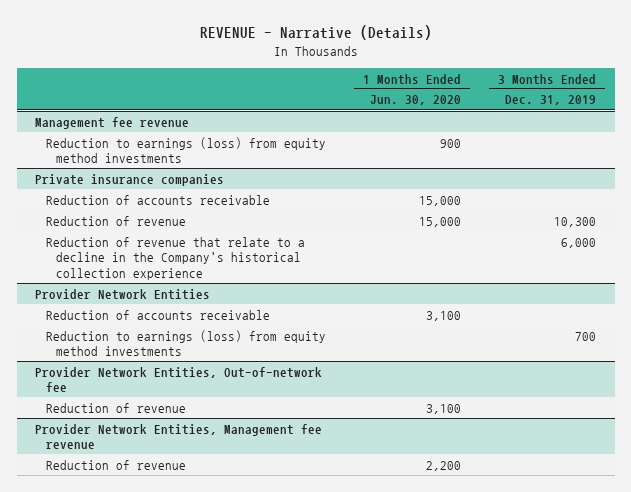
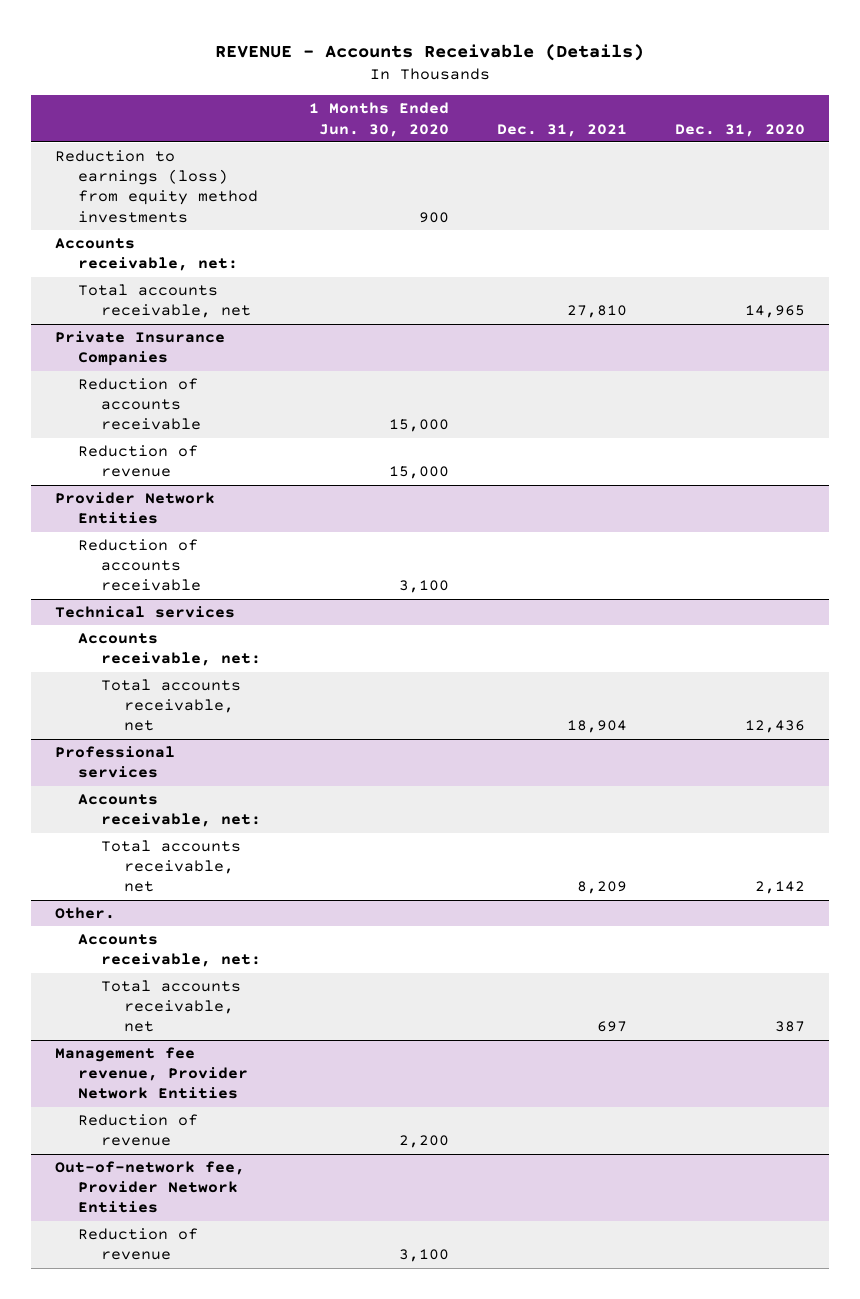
- REVENUE - Narrative (Details)
+ REVENUE - Accounts Receivable (Details)
- | 1 Months Ended Jun. 30, 2020 | 3 Months Ended Dec. 31, 2019
+ | 1 Months Ended Jun. 30, 2020 | Dec. 31, 2021 | Dec. 31, 2020
- Management fee revenue
- Private insurance companies
+ Accounts receivable, net:
+ Total accounts receivable, net | | 27,810 | 14,965
+ Private Insurance Companies
- Reduction of revenue that relate to a decline in the Company's historical collection experience | | 6,000
@ Provider Network Entities
- Reduction to earnings (loss) from equity method investments | | 700
- Provider Network Entities, Out-of-network fee
- Reduction of revenue | 3,100 |
- Provider Network Entities, Management fee revenue
+ Technical services
+ Accounts receivable, net:
+ Total accounts receivable, net | | 18,904 | 12,436
+ Professional services
+ Accounts receivable, net:
+ Total accounts receivable, net | | 8,209 | 2,142
+ Other.
+ Accounts receivable, net:
+ Total accounts receivable, net | | 697 | 387
+ Management fee revenue, Provider Network Entities
+ Out-of-network fee, Provider Network Entities
+ Reduction of revenue | 3,100 | |

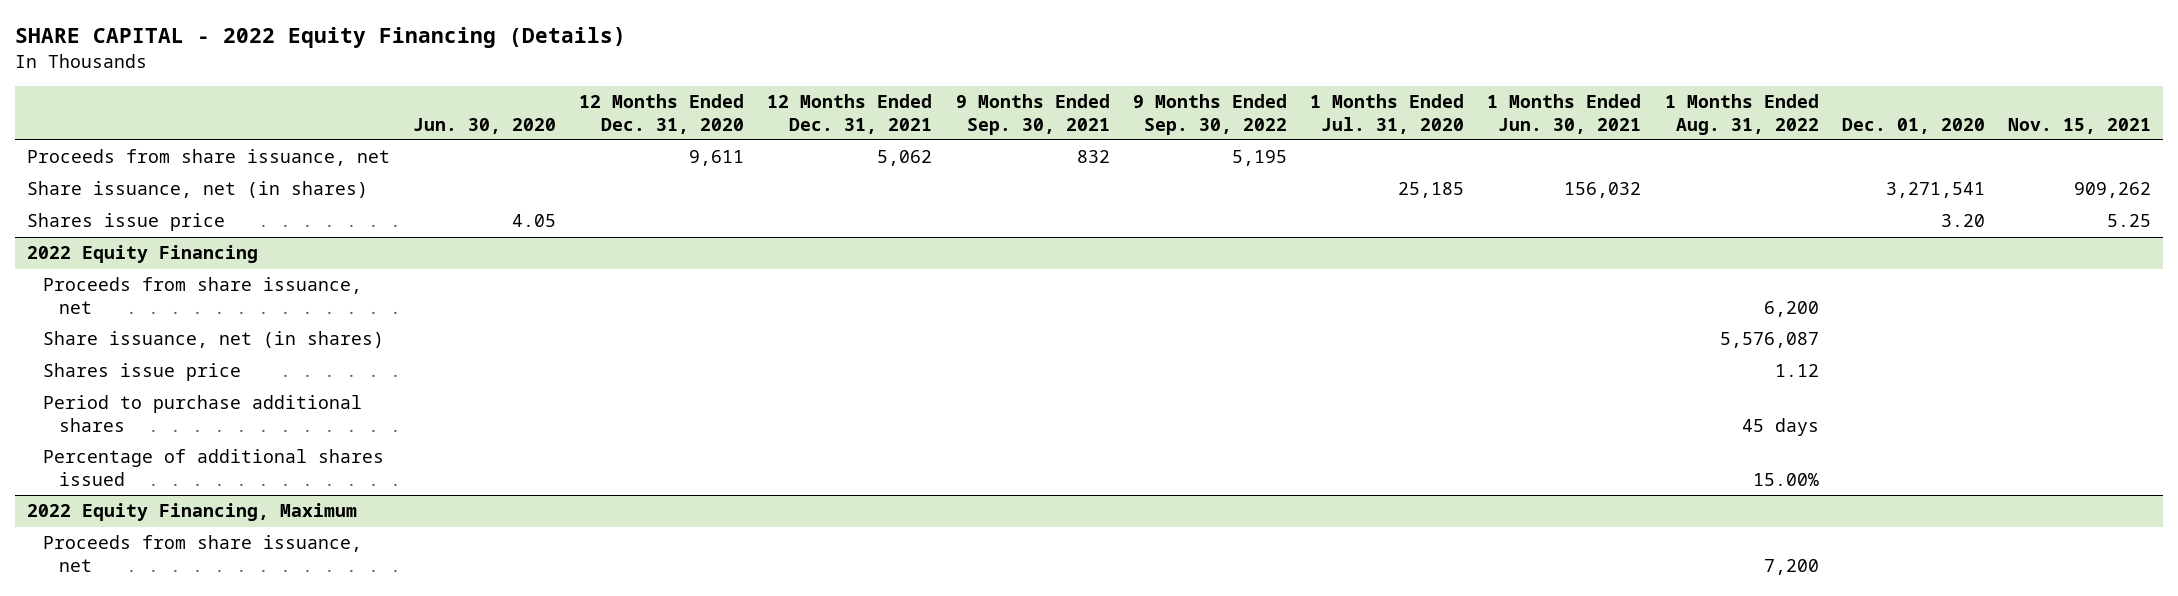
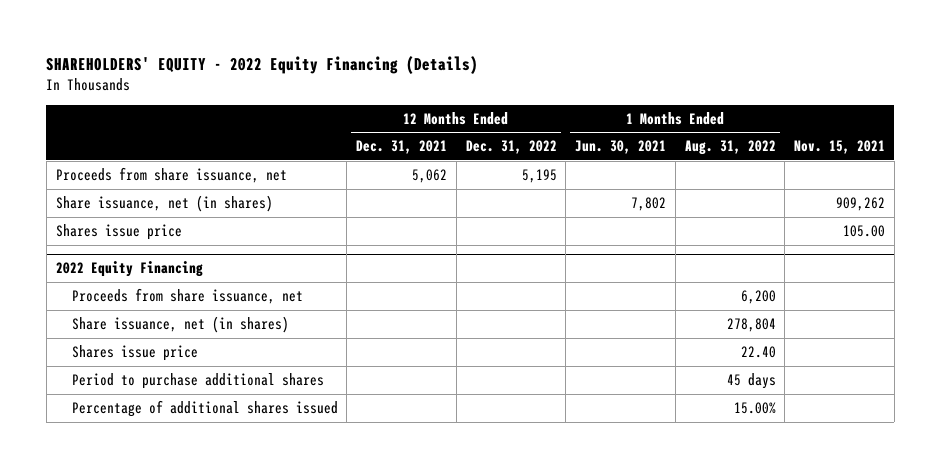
- SHARE CAPITAL - 2022 Equity Financing (Details)
+ SHAREHOLDERS' EQUITY - 2022 Equity Financing (Details)
- | Jun. 30, 2020 | 12 Months Ended Dec. 31, 2020 | 12 Months Ended Dec. 31, 2021 | 9 Months Ended Sep. 30, 2021 | 9 Months Ended Sep. 30, 2022 | 1 Months Ended Jul. 31, 2020 | 1 Months Ended Jun. 30, 2021 | 1 Months Ended Aug. 31, 2022 | Dec. 01, 2020 | Nov. 15, 2021
+ | 12 Months Ended Dec. 31, 2021 | 12 Months Ended Dec. 31, 2022 | 1 Months Ended Jun. 30, 2021 | 1 Months Ended Aug. 31, 2022 | Nov. 15, 2021
- Share issuance, net (in shares) | | | | | | 25,185 | 156,032 | | 3,271,541 | 909,262
- Shares issue price | 4.05 | | | | | | | | 3.20 | 5.25
+ Share issuance, net (in shares) | | | 7,802 | | 909,262
+ Shares issue price | | | | | 105.00
@ 2022 Equity Financing
- Share issuance, net (in shares) | | | | | | | | 5,576,087 | |
- Shares issue price | | | | | | | | 1.12 | |
+ Share issuance, net (in shares) | | | | 278,804 |
+ Shares issue price | | | | 22.40 |
- 2022 Equity Financing, Maximum
- Proceeds from share issuance, net | | | | | | | | 7,200 | |

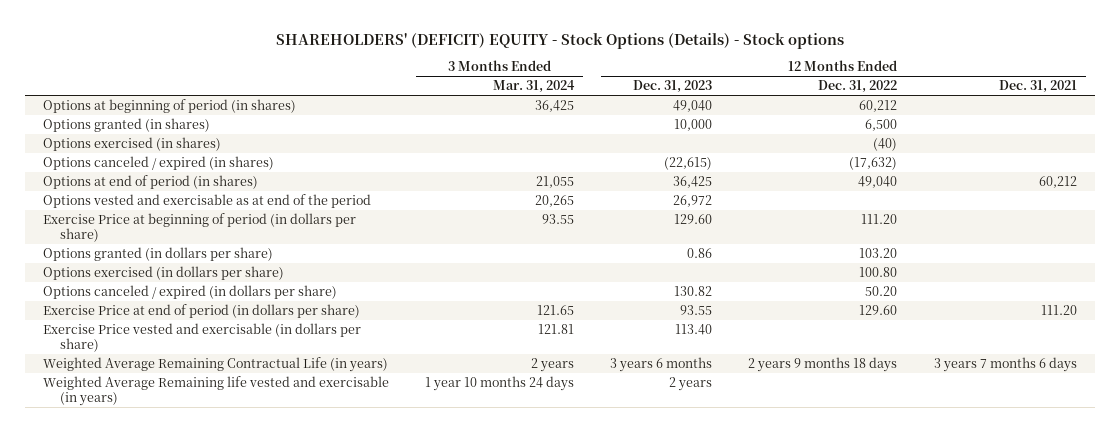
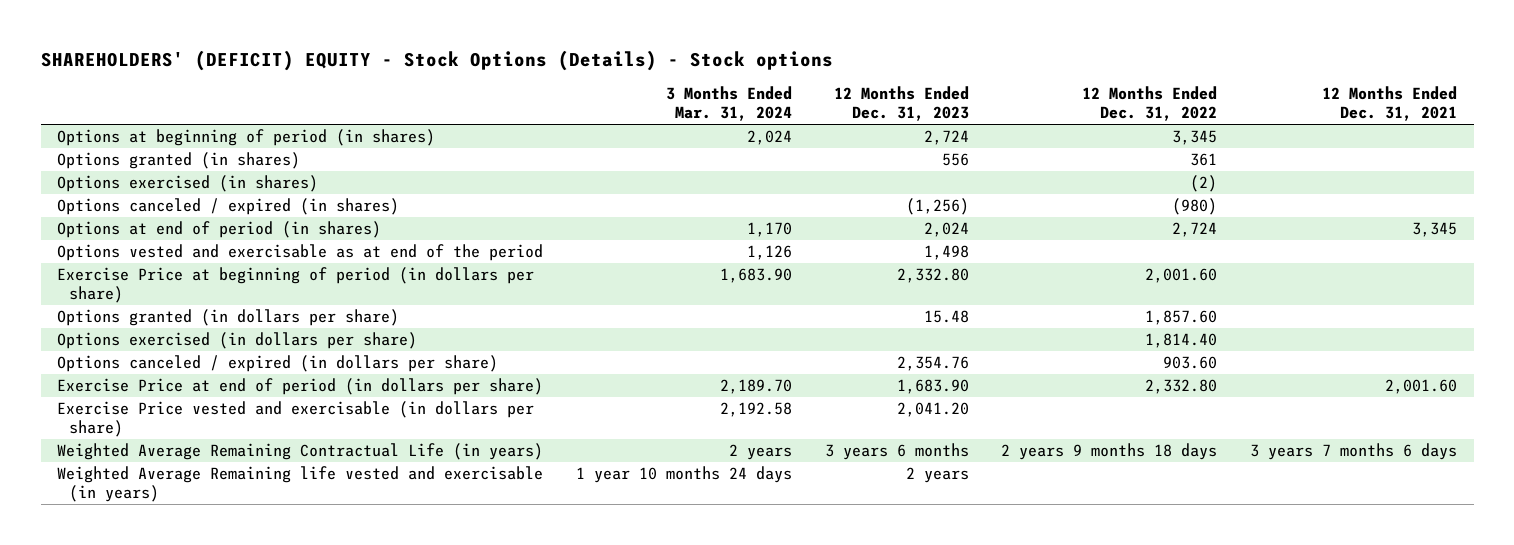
- Options at beginning of period (in shares) | 36,425 | 49,040 | 60,212 |
- Options granted (in shares) | | 10,000 | 6,500 |
- Options exercised (in shares) | | | (40) |
- Options canceled / expired (in shares) | | (22,615) | (17,632) |
- Options at end of period (in shares) | 21,055 | 36,425 | 49,040 | 60,212
- Options vested and exercisable as at end of the period | 20,265 | 26,972 | |
- Exercise Price at beginning of period (in dollars per share) | 93.55 | 129.60 | 111.20 |
- Options granted (in dollars per share) | | 0.86 | 103.20 |
- Options exercised (in dollars per share) | | | 100.80 |
- Options canceled / expired (in dollars per share) | | 130.82 | 50.20 |
- Exercise Price at end of period (in dollars per share) | 121.65 | 93.55 | 129.60 | 111.20
- Exercise Price vested and exercisable (in dollars per share) | 121.81 | 113.40 | |
+ Options at beginning of period (in shares) | 2,024 | 2,724 | 3,345 |
+ Options granted (in shares) | | 556 | 361 |
+ Options exercised (in shares) | | | (2) |
+ Options canceled / expired (in shares) | | (1,256) | (980) |
+ Options at end of period (in shares) | 1,170 | 2,024 | 2,724 | 3,345
+ Options vested and exercisable as at end of the period | 1,126 | 1,498 | |
+ Exercise Price at beginning of period (in dollars per share) | 1,683.90 | 2,332.80 | 2,001.60 |
+ Options granted (in dollars per share) | | 15.48 | 1,857.60 |
+ Options exercised (in dollars per share) | | | 1,814.40 |
+ Options canceled / expired (in dollars per share) | | 2,354.76 | 903.60 |
+ Exercise Price at end of period (in dollars per share) | 2,189.70 | 1,683.90 | 2,332.80 | 2,001.60
+ Exercise Price vested and exercisable (in dollars per share) | 2,192.58 | 2,041.20 | |

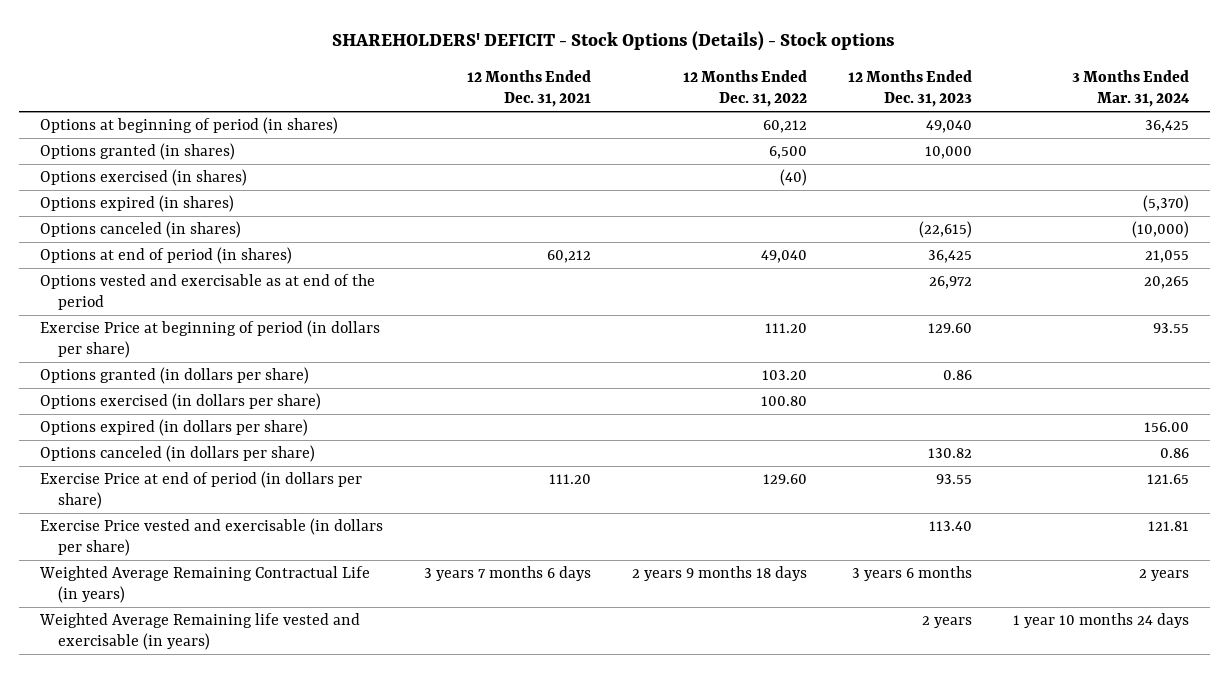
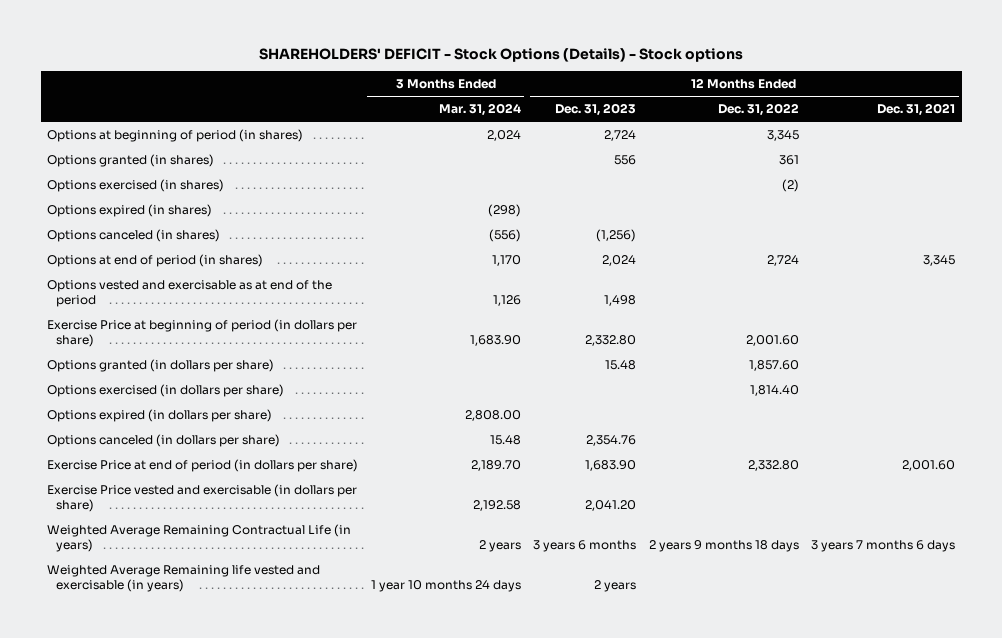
- | 12 Months Ended Dec. 31, 2021 | 12 Months Ended Dec. 31, 2022 | 12 Months Ended Dec. 31, 2023 | 3 Months Ended Mar. 31, 2024
+ | 3 Months Ended Mar. 31, 2024 | 12 Months Ended Dec. 31, 2023 | 12 Months Ended Dec. 31, 2022 | 12 Months Ended Dec. 31, 2021
- Options at beginning of period (in shares) | | 60,212 | 49,040 | 36,425
- Options granted (in shares) | | 6,500 | 10,000 |
- Options exercised (in shares) | | (40) | |
- Options expired (in shares) | | | | (5,370)
- Options canceled (in shares) | | | (22,615) | (10,000)
- Options at end of period (in shares) | 60,212 | 49,040 | 36,425 | 21,055
- Options vested and exercisable as at end of the period | | | 26,972 | 20,265
- Exercise Price at beginning of period (in dollars per share) | | 111.20 | 129.60 | 93.55
- Options granted (in dollars per share) | | 103.20 | 0.86 |
- Options exercised (in dollars per share) | | 100.80 | |
- Options expired (in dollars per share) | | | | 156.00
- Options canceled (in dollars per share) | | | 130.82 | 0.86
- Exercise Price at end of period (in dollars per share) | 111.20 | 129.60 | 93.55 | 121.65
- Exercise Price vested and exercisable (in dollars per share) | | | 113.40 | 121.81
+ Options at beginning of period (in shares) | 2,024 | 2,724 | 3,345 |
+ Options granted (in shares) | | 556 | 361 |
+ Options exercised (in shares) | | | (2) |
+ Options expired (in shares) | (298) | | |
+ Options canceled (in shares) | (556) | (1,256) | |
+ Options at end of period (in shares) | 1,170 | 2,024 | 2,724 | 3,345
+ Options vested and exercisable as at end of the period | 1,126 | 1,498 | |
+ Exercise Price at beginning of period (in dollars per share) | 1,683.90 | 2,332.80 | 2,001.60 |
+ Options granted (in dollars per share) | | 15.48 | 1,857.60 |
+ Options exercised (in dollars per share) | | | 1,814.40 |
+ Options expired (in dollars per share) | 2,808.00 | | |
+ Options canceled (in dollars per share) | 15.48 | 2,354.76 | |
+ Exercise Price at end of period (in dollars per share) | 2,189.70 | 1,683.90 | 2,332.80 | 2,001.60
+ Exercise Price vested and exercisable (in dollars per share) | 2,192.58 | 2,041.20 | |

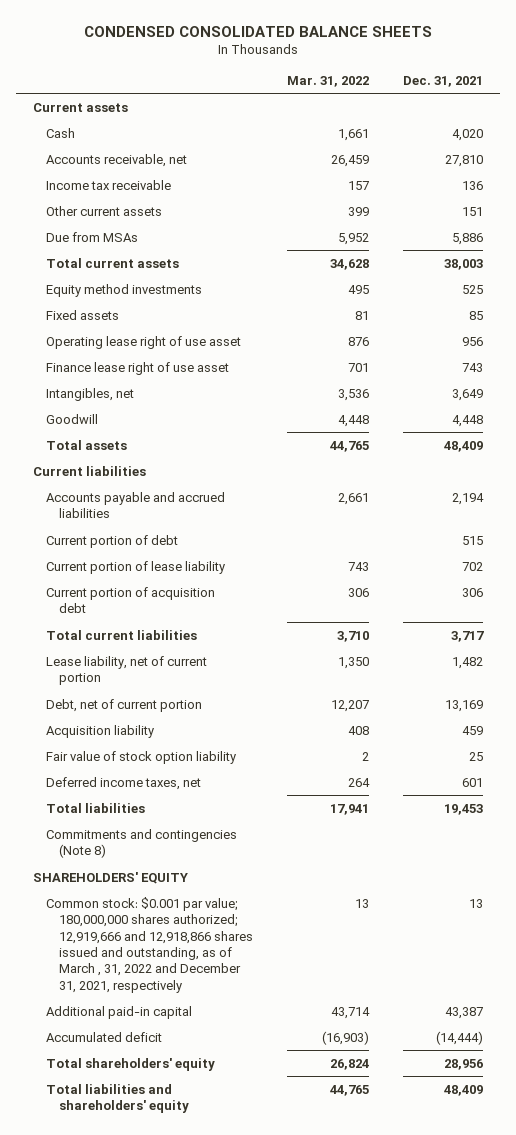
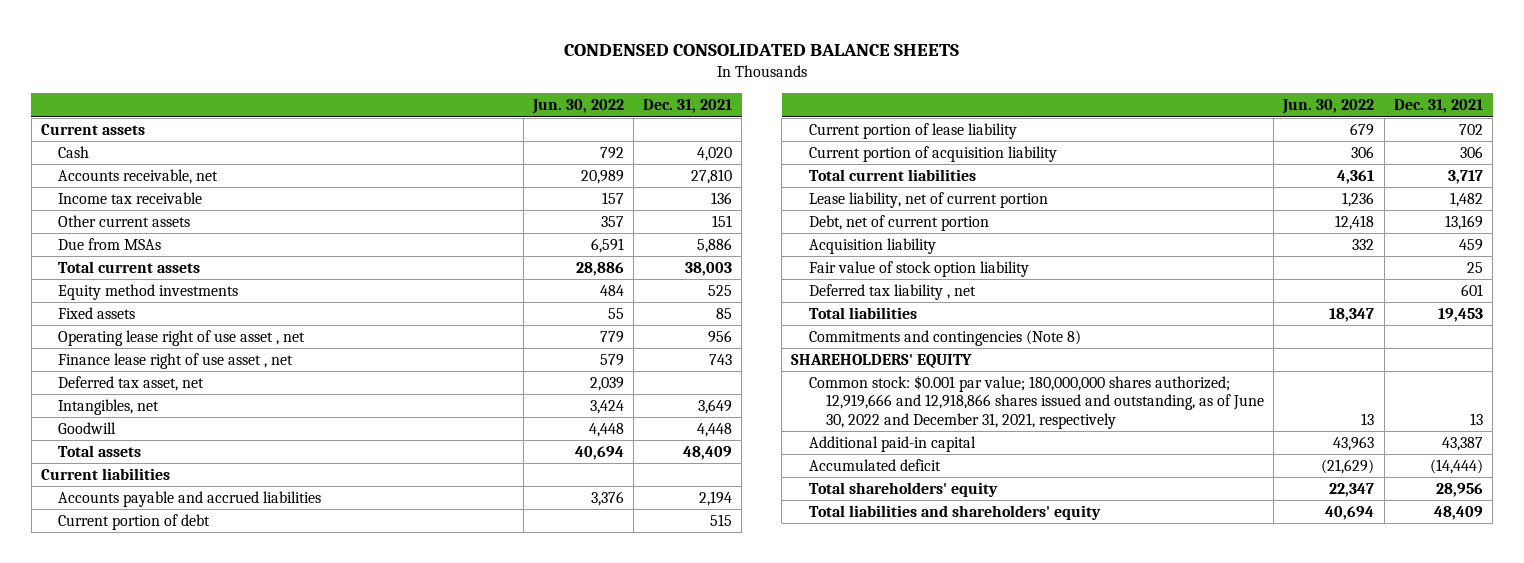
- | Mar. 31, 2022 | Dec. 31, 2021
+ | Jun. 30, 2022 | Dec. 31, 2021
- Operating lease right of use asset | 876 | 956
- Finance lease right of use asset | 701 | 743
+ Operating lease right of use asset , net | 779 | 956
+ Finance lease right of use asset , net | 579 | 743
+ Deferred tax asset, net | 2,039 |
- Current portion of acquisition debt | 306 | 306
+ Current portion of acquisition liability | 306 | 306
- Deferred income taxes, net | 264 | 601
+ Deferred tax liability , net | | 601
- Common stock: $0.001 par value; 180,000,000 shares authorized; 12,919,666 and 12,918,866 shares issued and outstanding, as of March , 31, 2022 and December 31, 2021, respectively | 13 | 13
+ Common stock: $0.001 par value; 180,000,000 shares authorized; 12,919,666 and 12,918,866 shares issued and outstanding, as of June 30, 2022 and December 31, 2021, respectively | 13 | 13

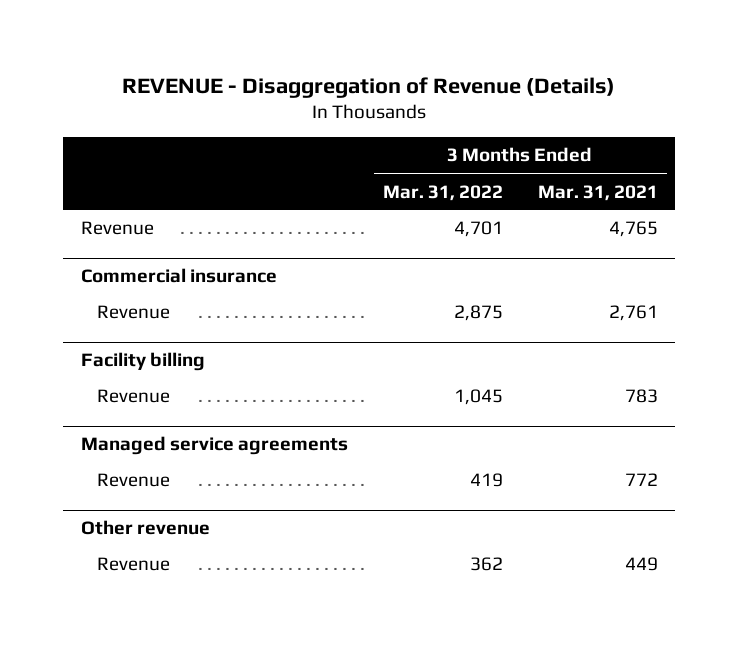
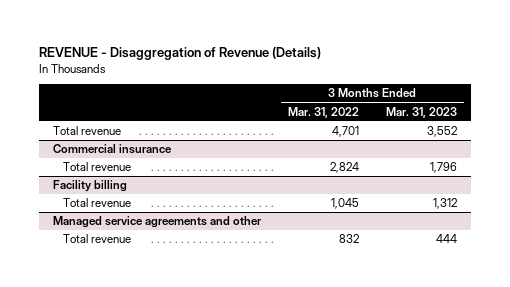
- | 3 Months Ended Mar. 31, 2022 | 3 Months Ended Mar. 31, 2021
+ | 3 Months Ended Mar. 31, 2022 | 3 Months Ended Mar. 31, 2023
- Revenue | 4,701 | 4,765
+ Total revenue | 4,701 | 3,552
@ Commercial insurance
- Revenue | 2,875 | 2,761
+ Total revenue | 2,824 | 1,796
@ Facility billing
- Revenue | 1,045 | 783
- Managed service agreements
- Revenue | 419 | 772
- Other revenue
- Revenue | 362 | 449
@ Facility billing
+ Total revenue | 1,045 | 1,312
+ Managed service agreements and other
+ Total revenue | 832 | 444

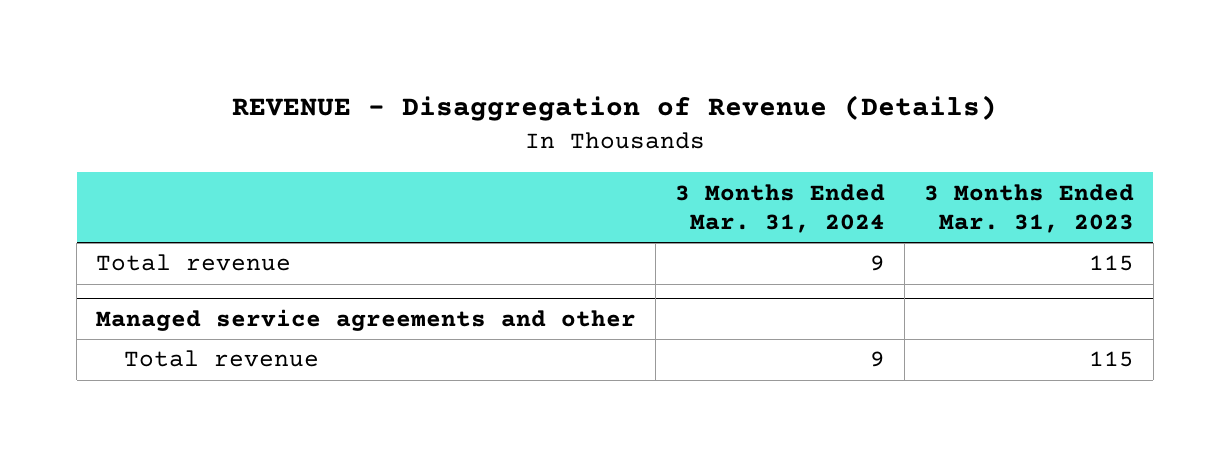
- | 3 Months Ended Mar. 31, 2022 | 3 Months Ended Mar. 31, 2023
+ | 3 Months Ended Mar. 31, 2024 | 3 Months Ended Mar. 31, 2023
- Total revenue | 4,701 | 3,552
- Commercial insurance
- Total revenue | 2,824 | 1,796
- Facility billing
- Total revenue | 1,045 | 1,312
+ Total revenue | 9 | 115
@ Managed service agreements and other
- Total revenue | 832 | 444
+ Total revenue | 9 | 115

